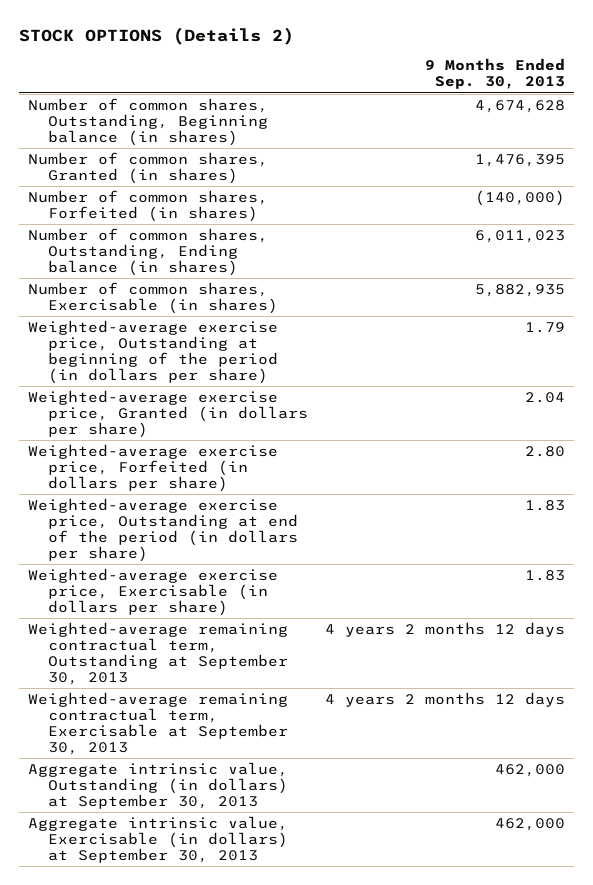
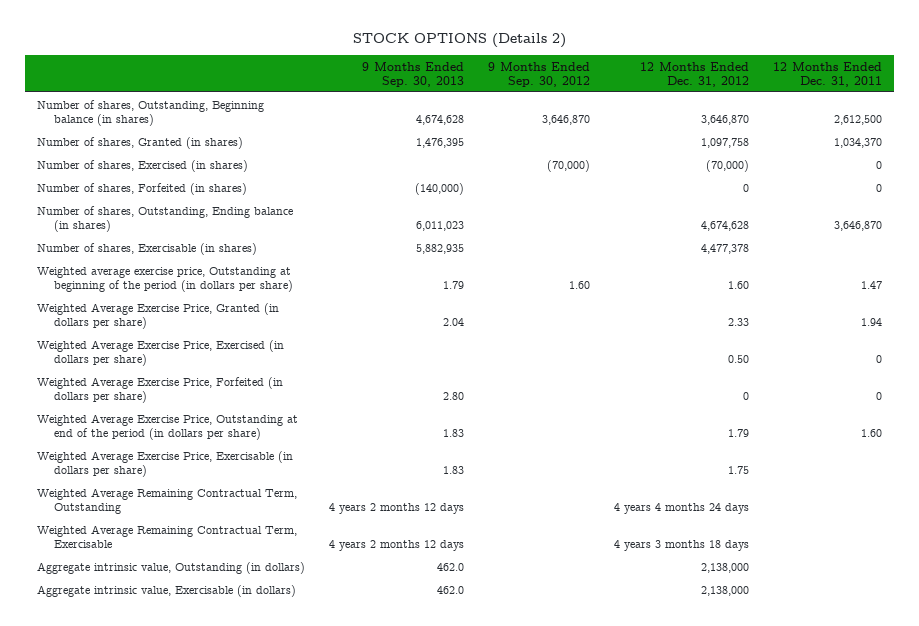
- | 9 Months Ended Sep. 30, 2013
+ | 9 Months Ended Sep. 30, 2013 | 9 Months Ended Sep. 30, 2012 | 12 Months Ended Dec. 31, 2012 | 12 Months Ended Dec. 31, 2011
- Number of common shares, Outstanding, Beginning balance (in shares) | 4,674,628
- Number of common shares, Granted (in shares) | 1,476,395
- Number of common shares, Forfeited (in shares) | (140,000)
- Number of common shares, Outstanding, Ending balance (in shares) | 6,011,023
- Number of common shares, Exercisable (in shares) | 5,882,935
- Weighted-average exercise price, Outstanding at beginning of the period (in dollars per share) | 1.79
- Weighted-average exercise price, Granted (in dollars per share) | 2.04
- Weighted-average exercise price, Forfeited (in dollars per share) | 2.80
- Weighted-average exercise price, Outstanding at end of the period (in dollars per share) | 1.83
- Weighted-average exercise price, Exercisable (in dollars per share) | 1.83
- Weighted-average remaining contractual term, Outstanding at September 30, 2013 | 4 years 2 months 12 days
- Weighted-average remaining contractual term, Exercisable at September 30, 2013 | 4 years 2 months 12 days
- Aggregate intrinsic value, Outstanding (in dollars) at September 30, 2013 | 462,000
- Aggregate intrinsic value, Exercisable (in dollars) at September 30, 2013 | 462,000
+ Number of shares, Outstanding, Beginning balance (in shares) | 4,674,628 | 3,646,870 | 3,646,870 | 2,612,500
+ Number of shares, Granted (in shares) | 1,476,395 | | 1,097,758 | 1,034,370
+ Number of shares, Exercised (in shares) | | (70,000) | (70,000) | 0
+ Number of shares, Forfeited (in shares) | (140,000) | | 0 | 0
+ Number of shares, Outstanding, Ending balance (in shares) | 6,011,023 | | 4,674,628 | 3,646,870
+ Number of shares, Exercisable (in shares) | 5,882,935 | | 4,477,378 |
+ Weighted average exercise price, Outstanding at beginning of the period (in dollars per share) | 1.79 | 1.60 | 1.60 | 1.47
+ Weighted Average Exercise Price, Granted (in dollars per share) | 2.04 | | 2.33 | 1.94
+ Weighted Average Exercise Price, Exercised (in dollars per share) | | | 0.50 | 0
+ Weighted Average Exercise Price, Forfeited (in dollars per share) | 2.80 | | 0 | 0
+ Weighted Average Exercise Price, Outstanding at end of the period (in dollars per share) | 1.83 | | 1.79 | 1.60
+ Weighted Average Exercise Price, Exercisable (in dollars per share) | 1.83 | | 1.75 |
+ Weighted Average Remaining Contractual Term, Outstanding | 4 years 2 months 12 days | | 4 years 4 months 24 days |
+ Weighted Average Remaining Contractual Term, Exercisable | 4 years 2 months 12 days | | 4 years 3 months 18 days |
+ Aggregate intrinsic value, Outstanding (in dollars) | 462.0 | | 2,138,000 |
+ Aggregate intrinsic value, Exercisable (in dollars) | 462.0 | | 2,138,000 |

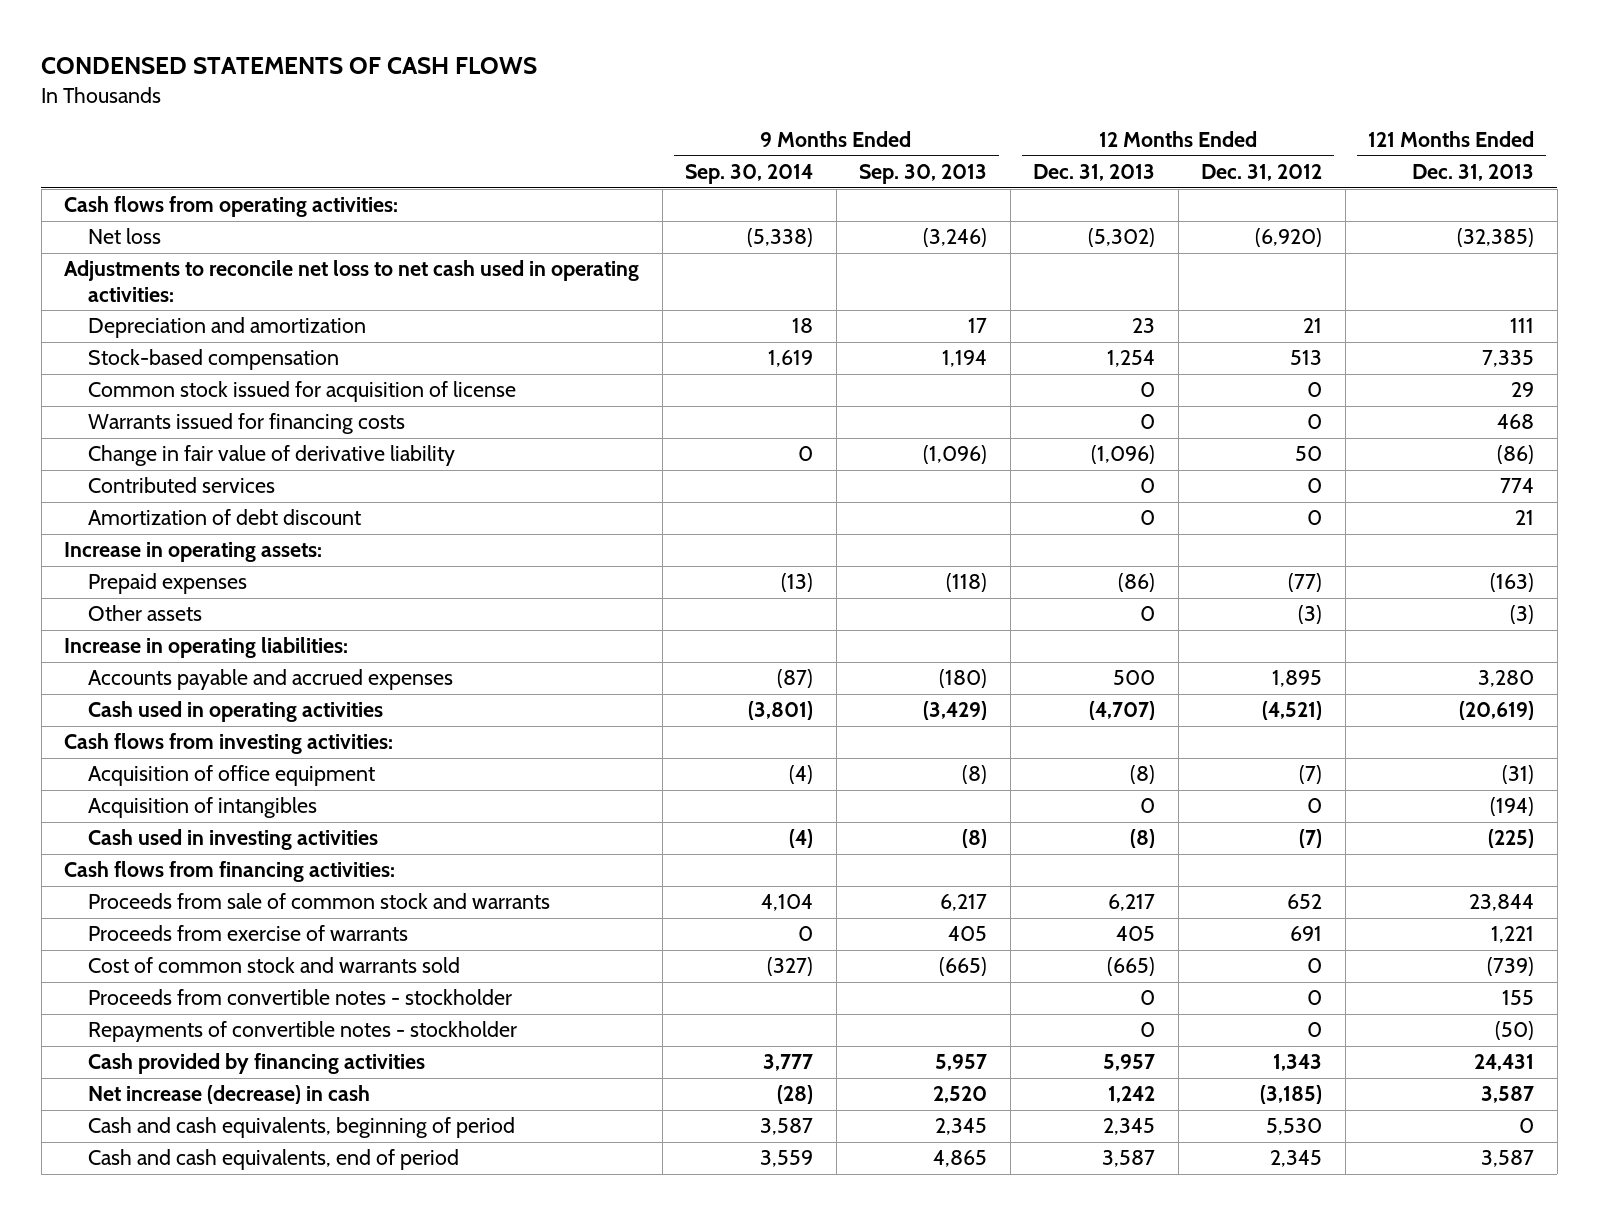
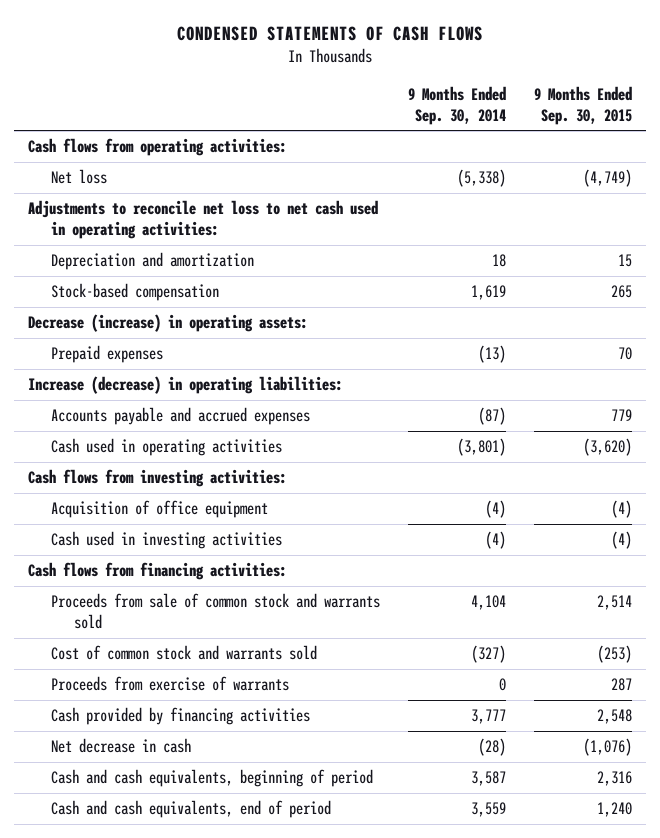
- | 9 Months Ended Sep. 30, 2014 | 9 Months Ended Sep. 30, 2013 | 12 Months Ended Dec. 31, 2013 | 12 Months Ended Dec. 31, 2012 | 121 Months Ended Dec. 31, 2013
+ | 9 Months Ended Sep. 30, 2014 | 9 Months Ended Sep. 30, 2015
- Common stock issued for acquisition of license | | | 0 | 0 | 29
- Warrants issued for financing costs | | | 0 | 0 | 468
- Change in fair value of derivative liability | 0 | (1,096) | (1,096) | 50 | (86)
- Contributed services | | | 0 | 0 | 774
- Amortization of debt discount | | | 0 | 0 | 21
- Increase in operating assets:
+ Decrease (increase) in operating assets:
- Other assets | | | 0 | (3) | (3)
- Increase in operating liabilities:
+ Increase (decrease) in operating liabilities:
- Acquisition of intangibles | | | 0 | 0 | (194)
- Proceeds from sale of common stock and warrants | 4,104 | 6,217 | 6,217 | 652 | 23,844
+ Proceeds from sale of common stock and warrants sold | 4,104 | 2,514
- Proceeds from convertible notes - stockholder | | | 0 | 0 | 155
- Repayments of convertible notes - stockholder | | | 0 | 0 | (50)
moved down: Proceeds from exercise of warrants | 0 | 287
- Net increase (decrease) in cash | (28) | 2,520 | 1,242 | (3,185) | 3,587
+ Net decrease in cash | (28) | (1,076)

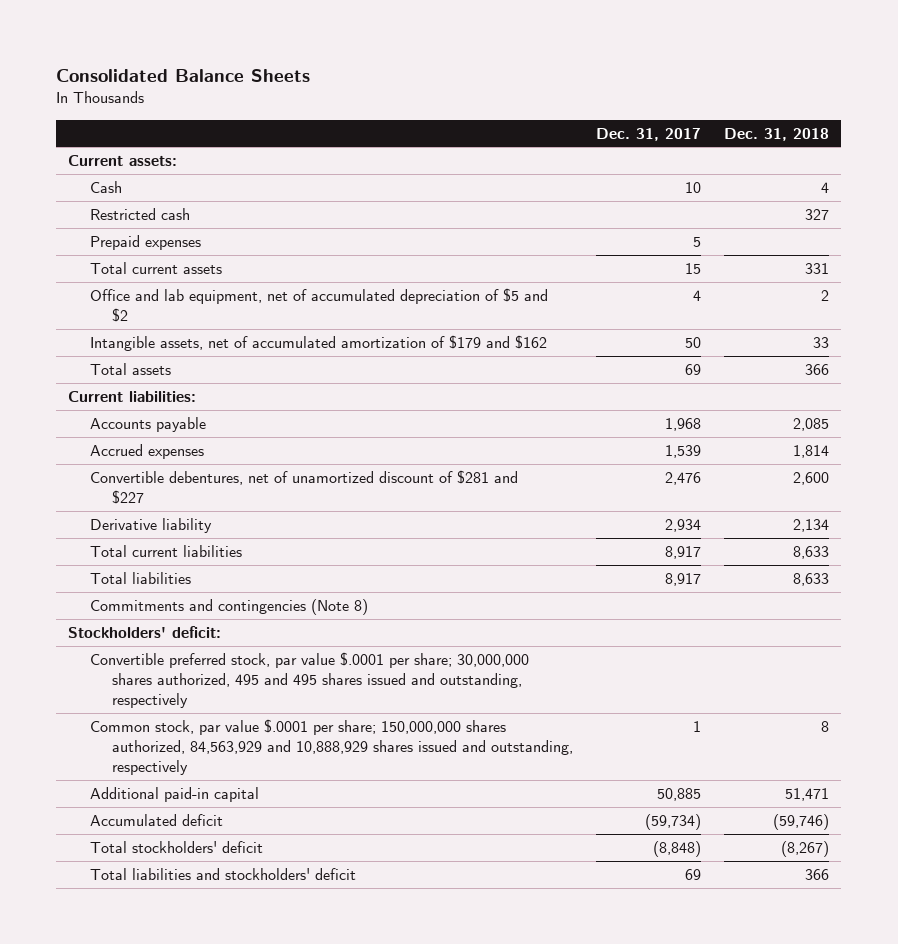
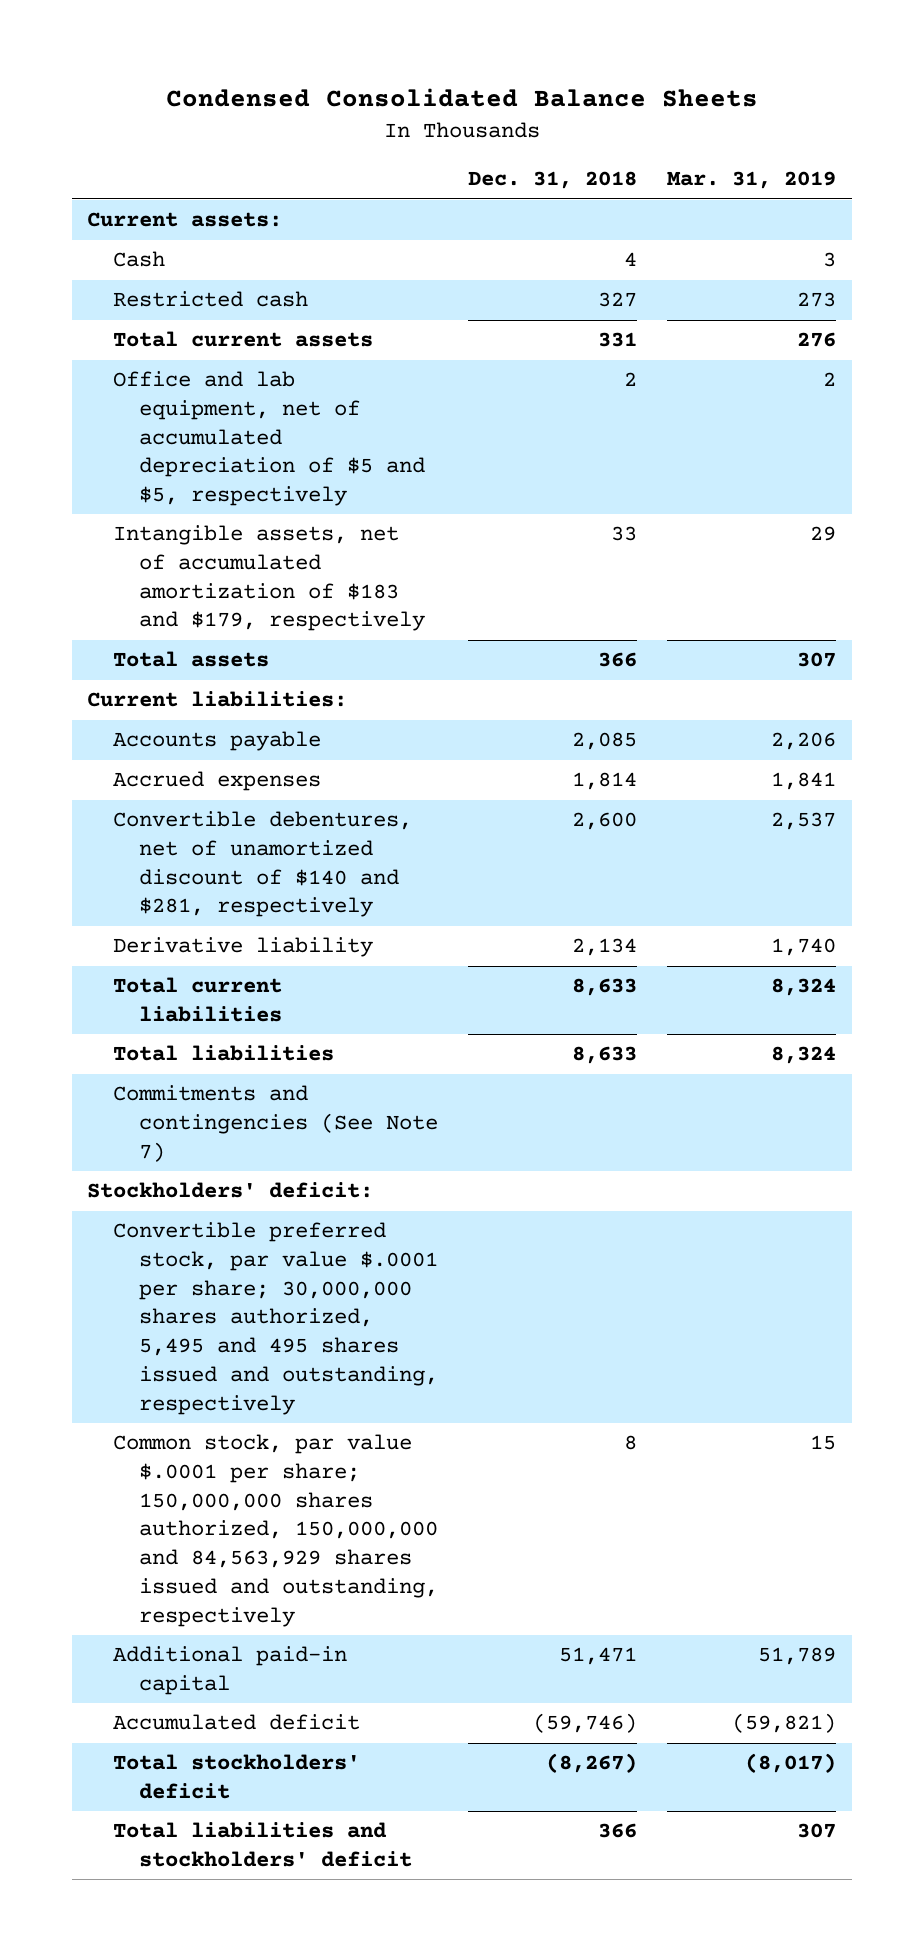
- Consolidated Balance Sheets
+ Condensed Consolidated Balance Sheets
- | Dec. 31, 2017 | Dec. 31, 2018
+ | Dec. 31, 2018 | Mar. 31, 2019
- Prepaid expenses | 5 |
- Office and lab equipment, net of accumulated depreciation of $5 and $2 | 4 | 2
- Intangible assets, net of accumulated amortization of $179 and $162 | 50 | 33
+ Office and lab equipment, net of accumulated depreciation of $5 and $5, respectively | 2 | 2
+ Intangible assets, net of accumulated amortization of $183 and $179, respectively | 33 | 29
- Convertible debentures, net of unamortized discount of $281 and $227 | 2,476 | 2,600
+ Convertible debentures, net of unamortized discount of $140 and $281, respectively | 2,600 | 2,537
- Commitments and contingencies (Note 8)
+ Commitments and contingencies (See Note 7)
- Convertible preferred stock, par value $.0001 per share; 30,000,000 shares authorized, 495 and 495 shares issued and outstanding, respectively
- Common stock, par value $.0001 per share; 150,000,000 shares authorized, 84,563,929 and 10,888,929 shares issued and outstanding, respectively | 1 | 8
+ Convertible preferred stock, par value $.0001 per share; 30,000,000 shares authorized, 5,495 and 495 shares issued and outstanding, respectively
+ Common stock, par value $.0001 per share; 150,000,000 shares authorized, 150,000,000 and 84,563,929 shares issued and outstanding, respectively | 8 | 15

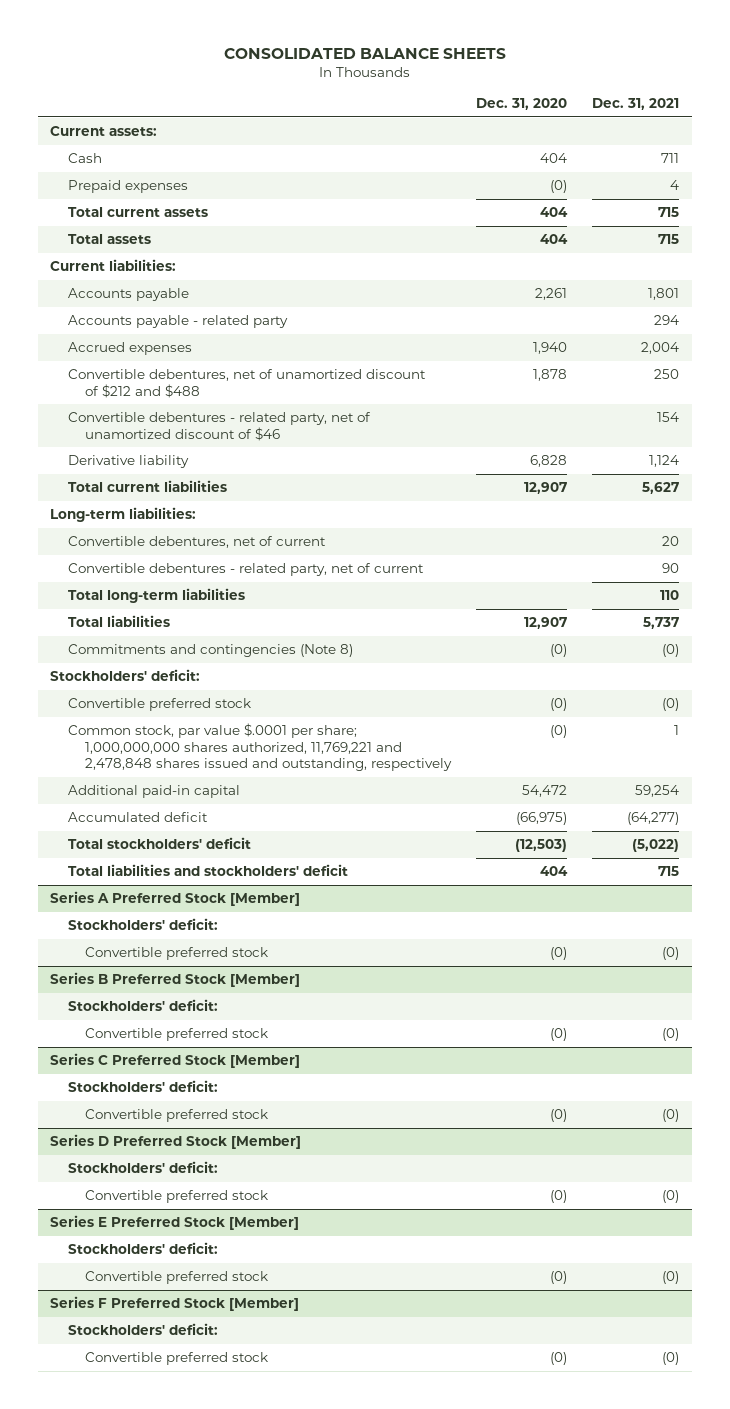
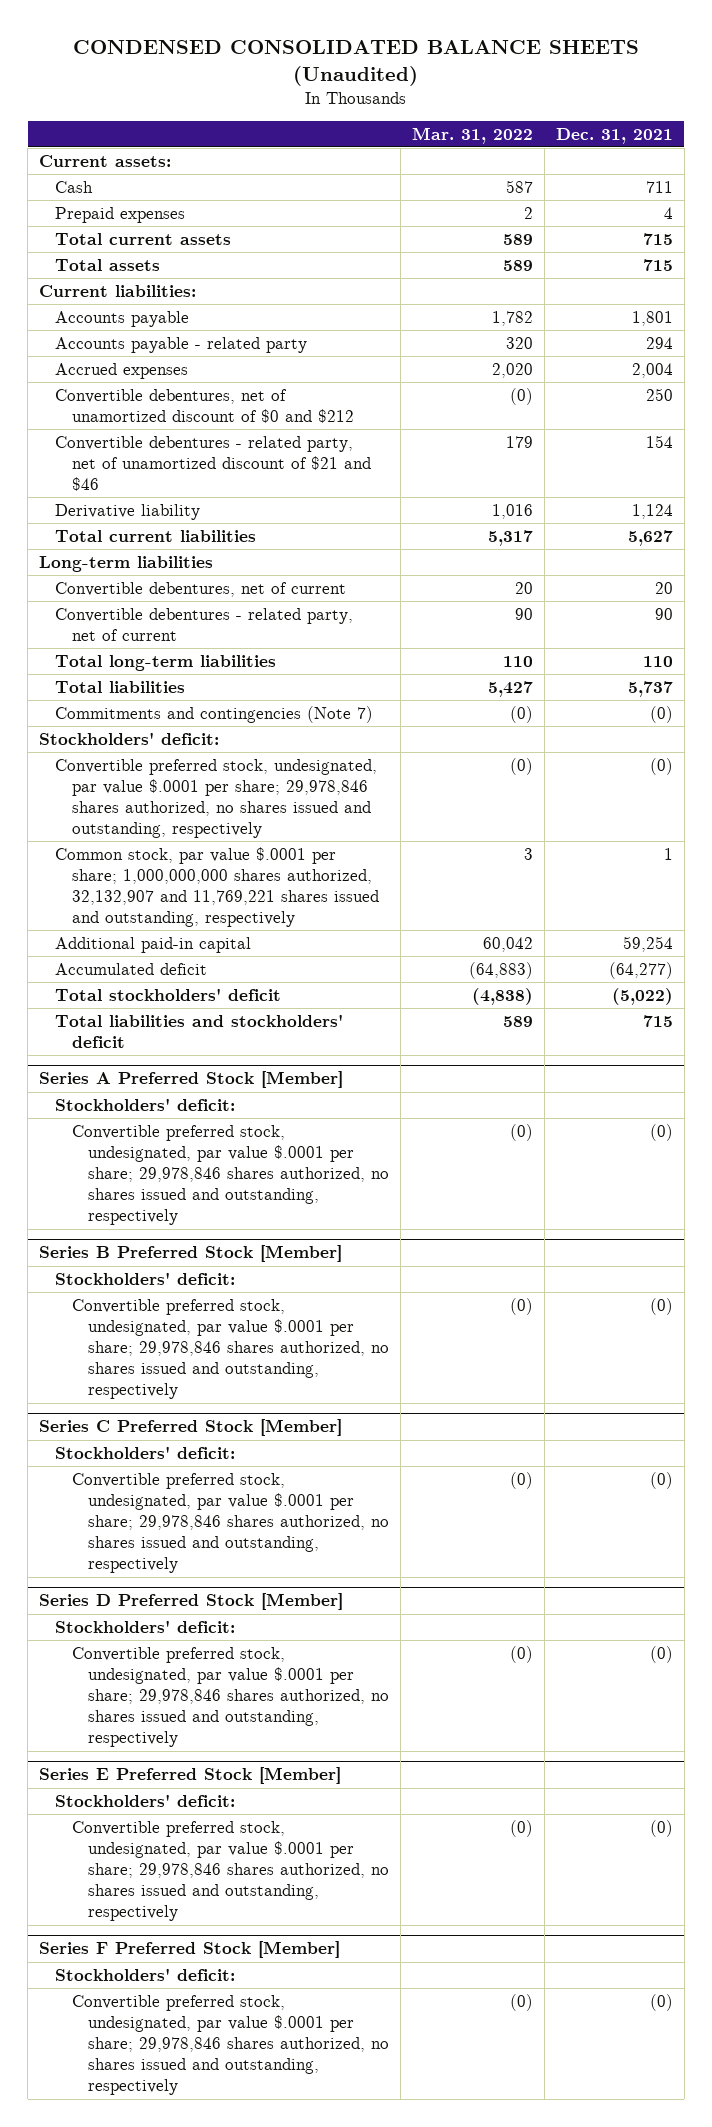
- CONSOLIDATED BALANCE SHEETS
+ CONDENSED CONSOLIDATED BALANCE SHEETS (Unaudited)
- | Dec. 31, 2020 | Dec. 31, 2021
+ | Mar. 31, 2022 | Dec. 31, 2021
- Convertible debentures, net of unamortized discount of $212 and $488 | 1,878 | 250
- Convertible debentures - related party, net of unamortized discount of $46 | | 154
+ Convertible debentures, net of unamortized discount of $0 and $212 | (0) | 250
+ Convertible debentures - related party, net of unamortized discount of $21 and $46 | 179 | 154
- Long-term liabilities:
+ Long-term liabilities
- Commitments and contingencies (Note 8) | (0) | (0)
+ Commitments and contingencies (Note 7) | (0) | (0)
- Convertible preferred stock | (0) | (0)
- Common stock, par value $.0001 per share; 1,000,000,000 shares authorized, 11,769,221 and 2,478,848 shares issued and outstanding, respectively | (0) | 1
+ Convertible preferred stock, undesignated, par value $.0001 per share; 29,978,846 shares authorized, no shares issued and outstanding, respectively | (0) | (0)
+ Common stock, par value $.0001 per share; 1,000,000,000 shares authorized, 32,132,907 and 11,769,221 shares issued and outstanding, respectively | 3 | 1
@ Series A Preferred Stock [Member]
- Convertible preferred stock | (0) | (0)
+ Convertible preferred stock, undesignated, par value $.0001 per share; 29,978,846 shares authorized, no shares issued and outstanding, respectively | (0) | (0)
@ Series B Preferred Stock [Member]
- Convertible preferred stock | (0) | (0)
+ Convertible preferred stock, undesignated, par value $.0001 per share; 29,978,846 shares authorized, no shares issued and outstanding, respectively | (0) | (0)
@ Series C Preferred Stock [Member]
- Convertible preferred stock | (0) | (0)
+ Convertible preferred stock, undesignated, par value $.0001 per share; 29,978,846 shares authorized, no shares issued and outstanding, respectively | (0) | (0)
@ Series D Preferred Stock [Member]
- Convertible preferred stock | (0) | (0)
+ Convertible preferred stock, undesignated, par value $.0001 per share; 29,978,846 shares authorized, no shares issued and outstanding, respectively | (0) | (0)
@ Series E Preferred Stock [Member]
- Convertible preferred stock | (0) | (0)
+ Convertible preferred stock, undesignated, par value $.0001 per share; 29,978,846 shares authorized, no shares issued and outstanding, respectively | (0) | (0)
@ Series F Preferred Stock [Member]
- Convertible preferred stock | (0) | (0)
+ Convertible preferred stock, undesignated, par value $.0001 per share; 29,978,846 shares authorized, no shares issued and outstanding, respectively | (0) | (0)

